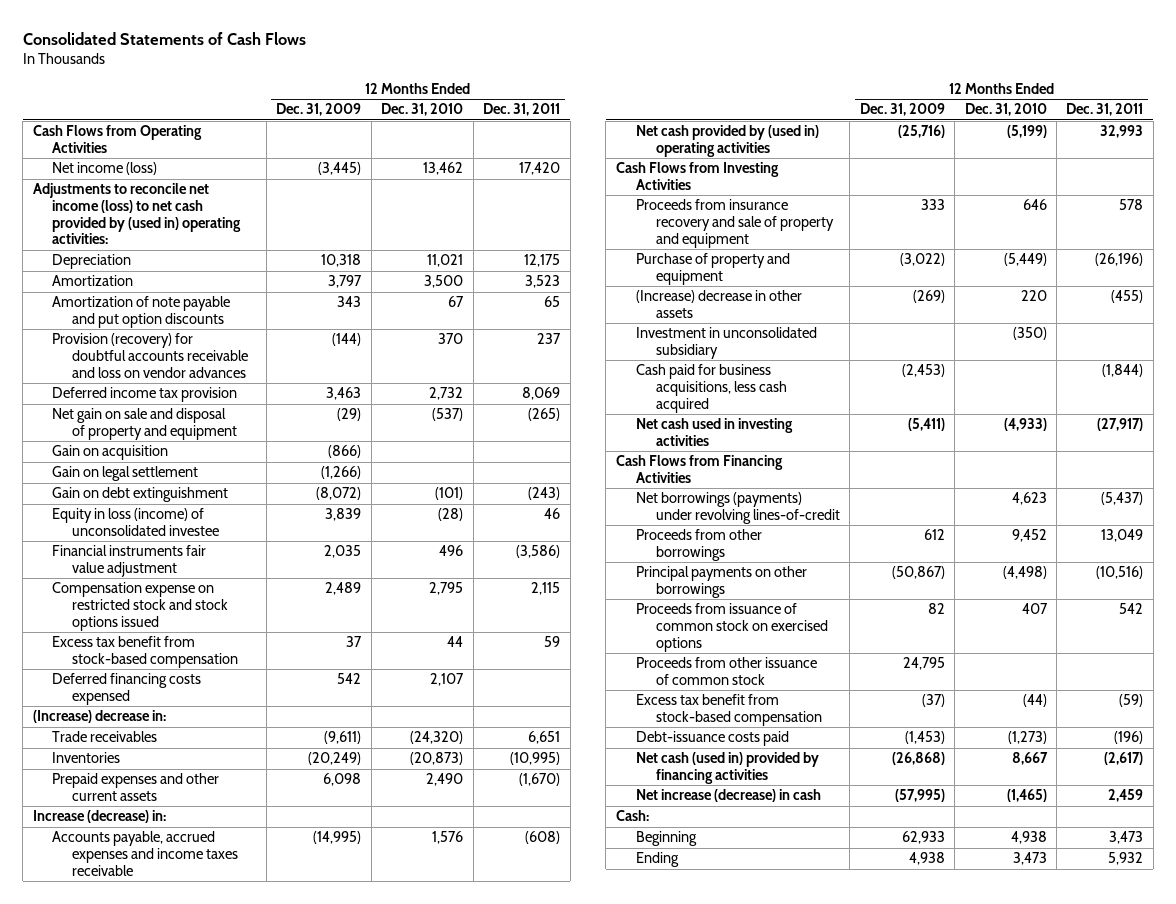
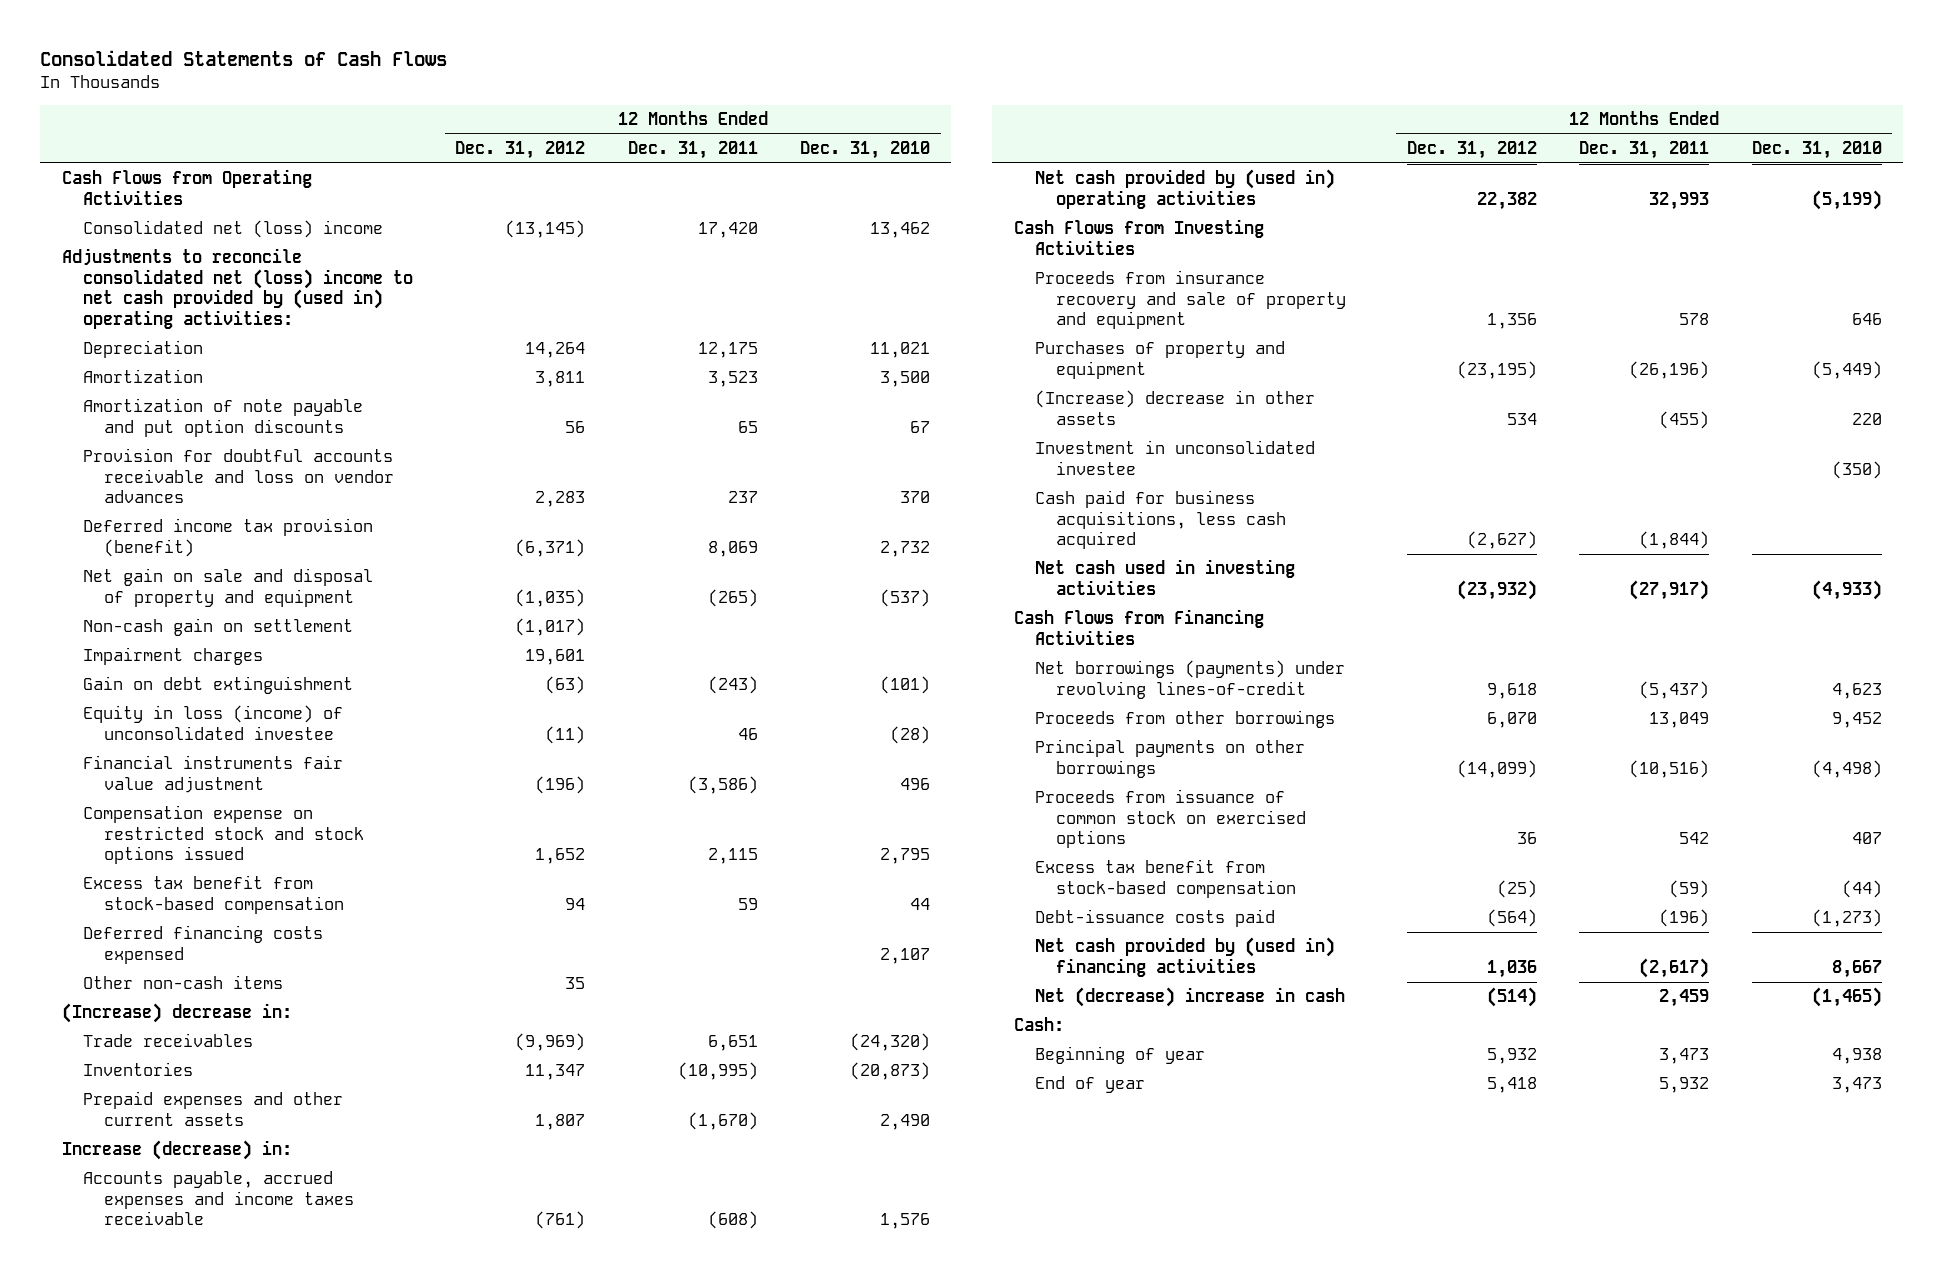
- | 12 Months Ended Dec. 31, 2009 | 12 Months Ended Dec. 31, 2010 | 12 Months Ended Dec. 31, 2011
+ | 12 Months Ended Dec. 31, 2012 | 12 Months Ended Dec. 31, 2011 | 12 Months Ended Dec. 31, 2010
- Net income (loss) | (3,445) | 13,462 | 17,420
- Adjustments to reconcile net income (loss) to net cash provided by (used in) operating activities:
+ Consolidated net (loss) income | (13,145) | 17,420 | 13,462
+ Adjustments to reconcile consolidated net (loss) income to net cash provided by (used in) operating activities:
- Provision (recovery) for doubtful accounts receivable and loss on vendor advances | (144) | 370 | 237
- Deferred income tax provision | 3,463 | 2,732 | 8,069
+ Provision for doubtful accounts receivable and loss on vendor advances | 2,283 | 237 | 370
+ Deferred income tax provision (benefit) | (6,371) | 8,069 | 2,732
- Gain on acquisition | (866) | |
- Gain on legal settlement | (1,266) | |
+ Non-cash gain on settlement | (1,017) | |
+ Impairment charges | 19,601 | |
+ Other non-cash items | 35 | |
- Purchase of property and equipment | (3,022) | (5,449) | (26,196)
+ Purchases of property and equipment | (23,195) | (26,196) | (5,449)
- Investment in unconsolidated subsidiary | | (350) |
+ Investment in unconsolidated investee | | | (350)
- Proceeds from other issuance of common stock | 24,795 | |
- Net cash (used in) provided by financing activities | (26,868) | 8,667 | (2,617)
- Net increase (decrease) in cash | (57,995) | (1,465) | 2,459
+ Net cash provided by (used in) financing activities | 1,036 | (2,617) | 8,667
+ Net (decrease) increase in cash | (514) | 2,459 | (1,465)
- Beginning | 62,933 | 4,938 | 3,473
- Ending | 4,938 | 3,473 | 5,932
+ Beginning of year | 5,932 | 3,473 | 4,938
+ End of year | 5,418 | 5,932 | 3,473

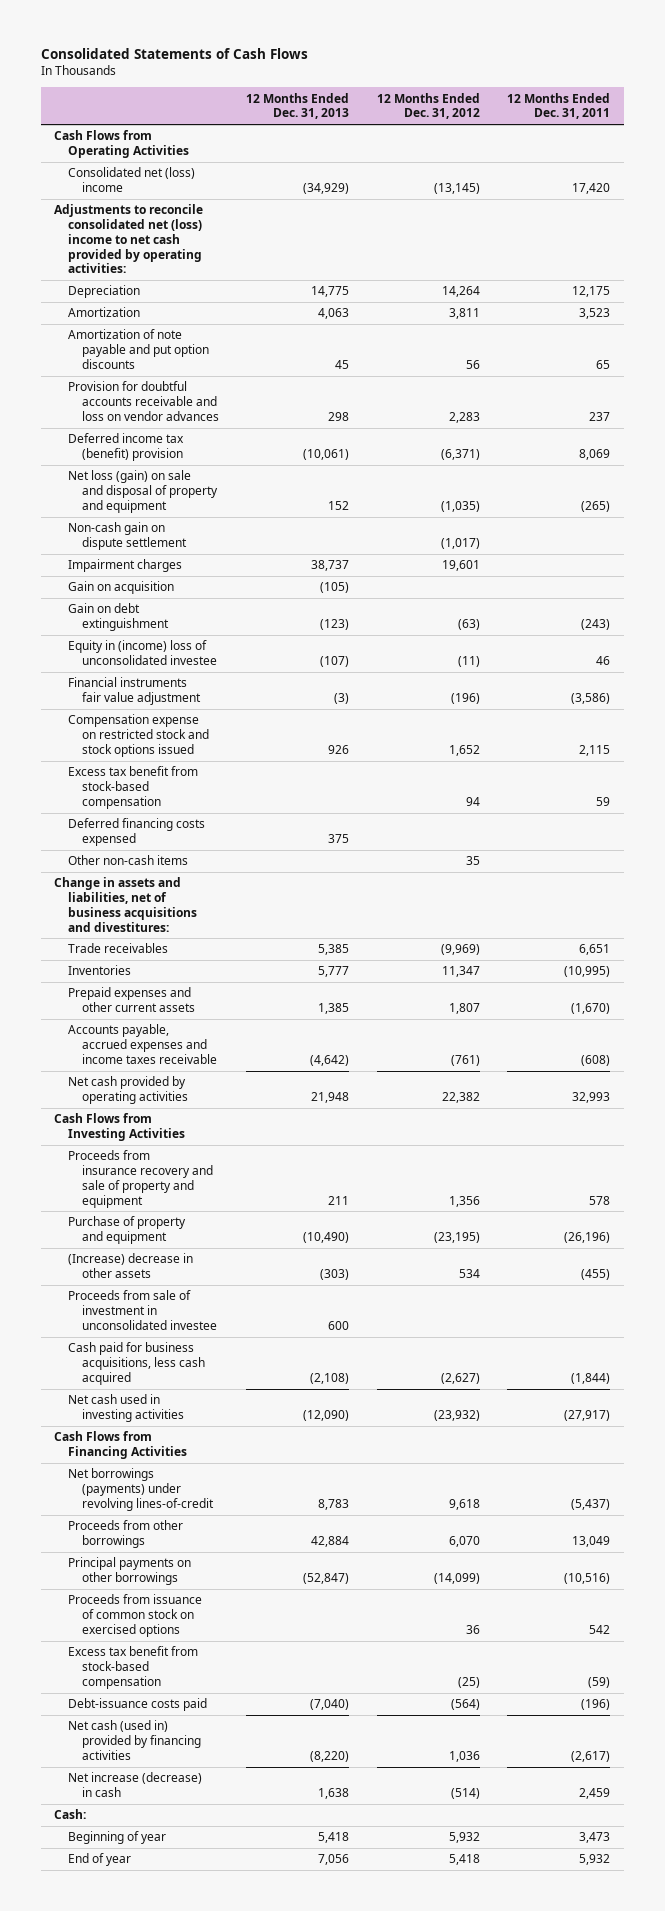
- | 12 Months Ended Dec. 31, 2012 | 12 Months Ended Dec. 31, 2011 | 12 Months Ended Dec. 31, 2010
+ | 12 Months Ended Dec. 31, 2013 | 12 Months Ended Dec. 31, 2012 | 12 Months Ended Dec. 31, 2011
- Adjustments to reconcile consolidated net (loss) income to net cash provided by (used in) operating activities:
+ Adjustments to reconcile consolidated net (loss) income to net cash provided by operating activities:
- Deferred income tax provision (benefit) | (6,371) | 8,069 | 2,732
- Net gain on sale and disposal of property and equipment | (1,035) | (265) | (537)
- Non-cash gain on settlement | (1,017) | |
+ Deferred income tax (benefit) provision | (10,061) | (6,371) | 8,069
+ Net loss (gain) on sale and disposal of property and equipment | 152 | (1,035) | (265)
+ Non-cash gain on dispute settlement | | (1,017) |
+ Gain on acquisition | (105) | |
- Equity in loss (income) of unconsolidated investee | (11) | 46 | (28)
+ Equity in (income) loss of unconsolidated investee | (107) | (11) | 46
- (Increase) decrease in:
+ Change in assets and liabilities, net of business acquisitions and divestitures:
- Increase (decrease) in:
- Net cash provided by (used in) operating activities | 22,382 | 32,993 | (5,199)
+ Net cash provided by operating activities | 21,948 | 22,382 | 32,993
- Purchases of property and equipment | (23,195) | (26,196) | (5,449)
+ Purchase of property and equipment | (10,490) | (23,195) | (26,196)
- Investment in unconsolidated investee | | | (350)
+ Proceeds from sale of investment in unconsolidated investee | 600 | |
- Net cash provided by (used in) financing activities | 1,036 | (2,617) | 8,667
- Net (decrease) increase in cash | (514) | 2,459 | (1,465)
+ Net cash (used in) provided by financing activities | (8,220) | 1,036 | (2,617)
+ Net increase (decrease) in cash | 1,638 | (514) | 2,459

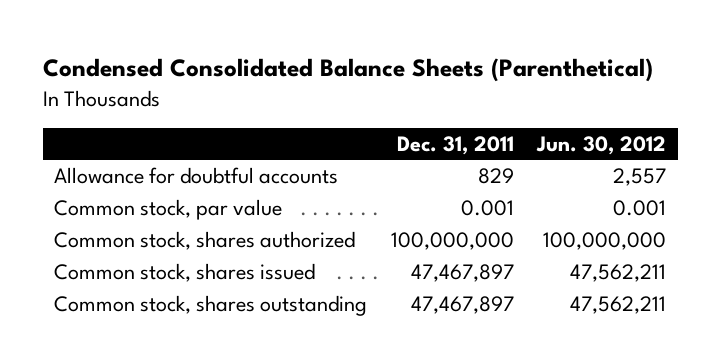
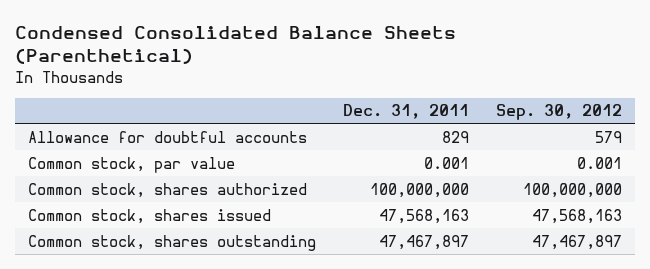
- | Dec. 31, 2011 | Jun. 30, 2012
+ | Dec. 31, 2011 | Sep. 30, 2012
- Common stock, shares issued | 47,467,897 | 47,562,211
+ Common stock, shares issued | 47,568,163 | 47,568,163

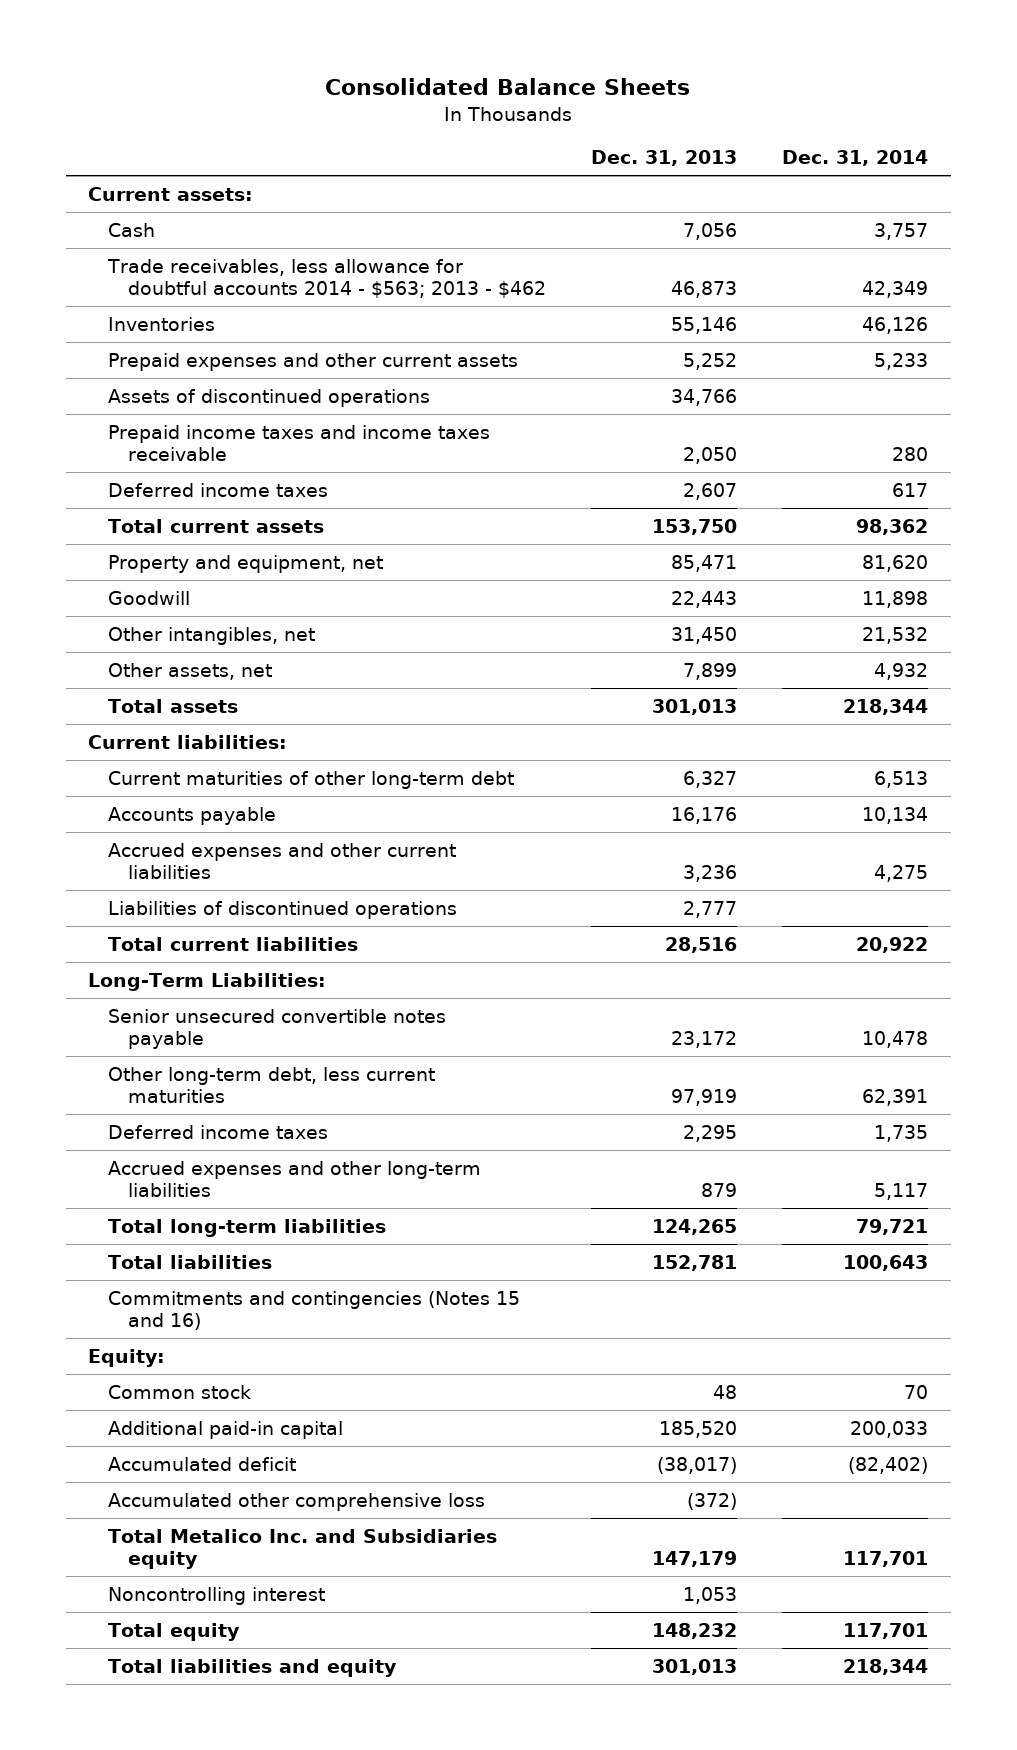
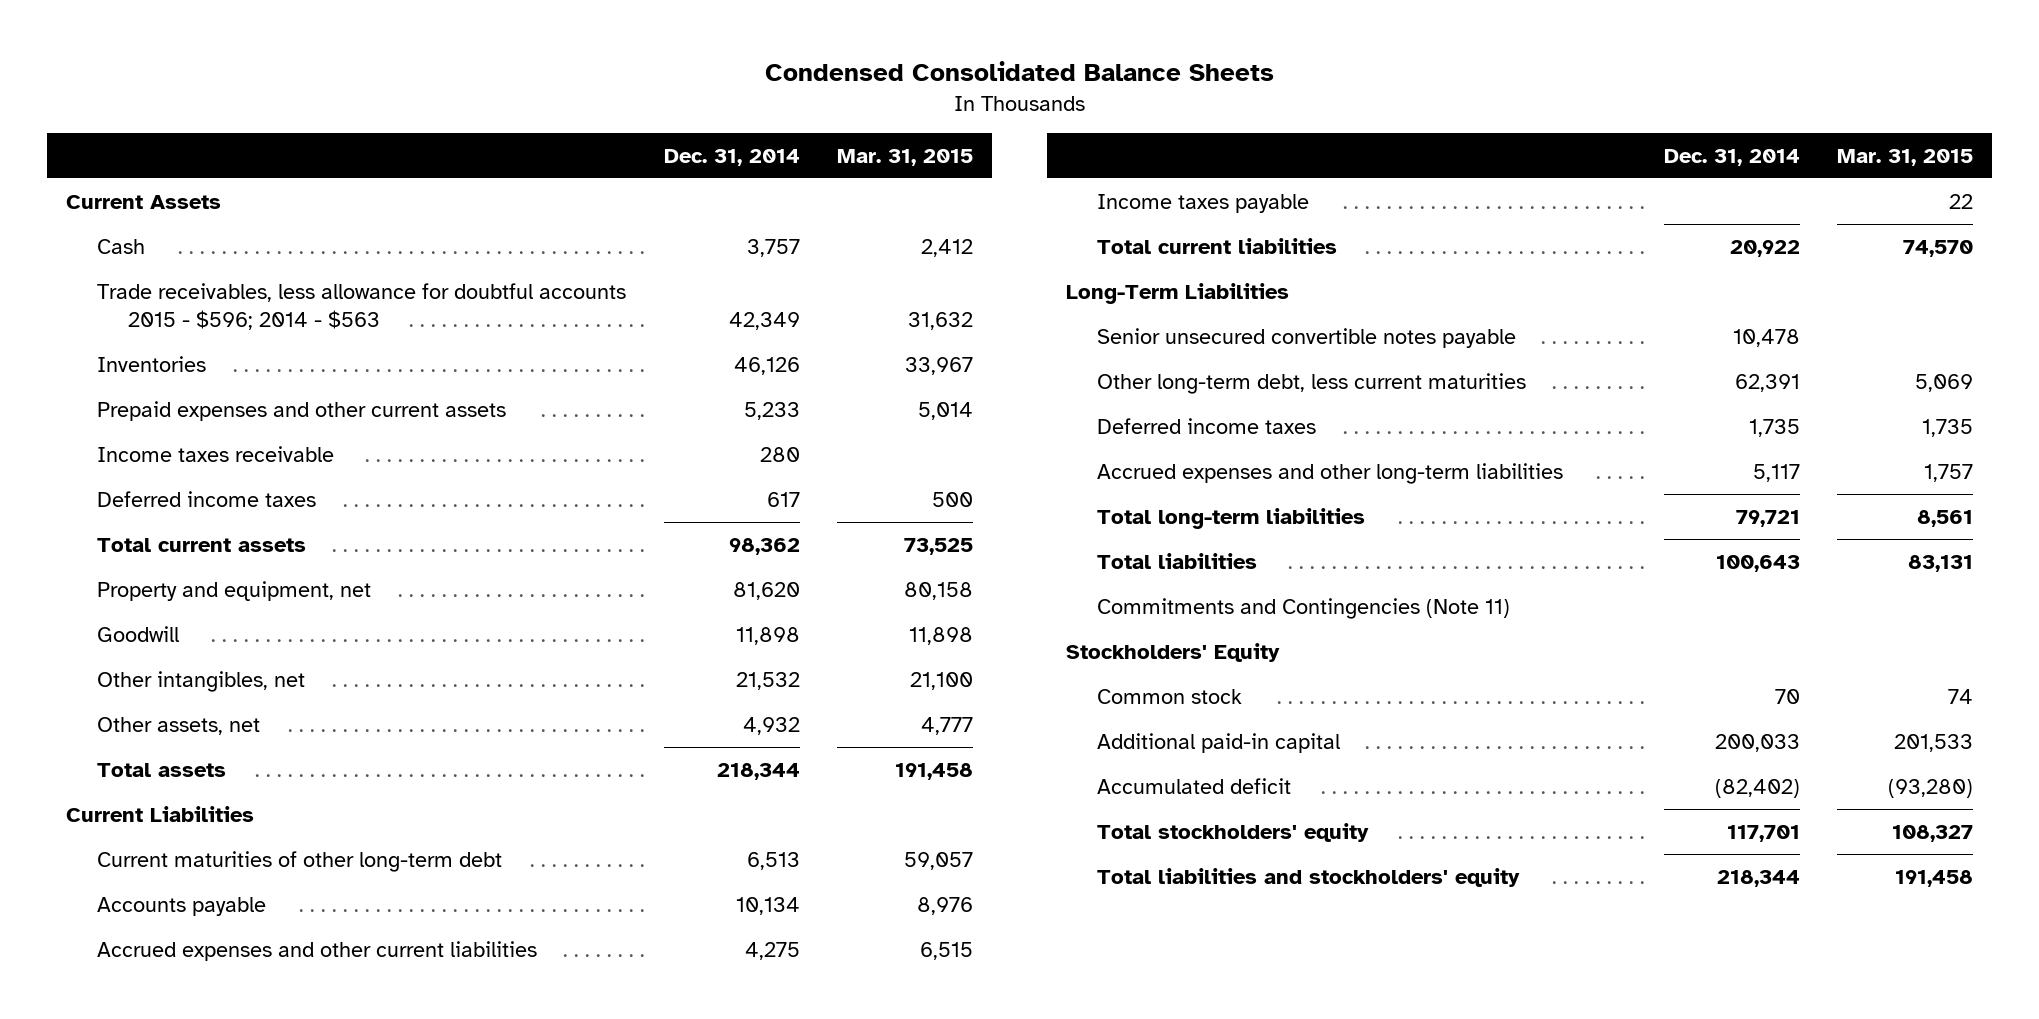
- Consolidated Balance Sheets
+ Condensed Consolidated Balance Sheets
- | Dec. 31, 2013 | Dec. 31, 2014
+ | Dec. 31, 2014 | Mar. 31, 2015
- Current assets:
+ Current Assets
- Trade receivables, less allowance for doubtful accounts 2014 - $563; 2013 - $462 | 46,873 | 42,349
+ Trade receivables, less allowance for doubtful accounts 2015 - $596; 2014 - $563 | 42,349 | 31,632
- Assets of discontinued operations | 34,766 |
- Prepaid income taxes and income taxes receivable | 2,050 | 280
+ Income taxes receivable | 280 |
- Current liabilities:
+ Current Liabilities
- Liabilities of discontinued operations | 2,777 |
+ Income taxes payable | | 22
- Long-Term Liabilities:
+ Long-Term Liabilities
- Commitments and contingencies (Notes 15 and 16)
- Equity:
+ Commitments and Contingencies (Note 11)
+ Stockholders' Equity
- Accumulated other comprehensive loss | (372) |
- Total Metalico Inc. and Subsidiaries equity | 147,179 | 117,701
- Noncontrolling interest | 1,053 |
- Total equity | 148,232 | 117,701
- Total liabilities and equity | 301,013 | 218,344
+ Total stockholders' equity | 117,701 | 108,327
+ Total liabilities and stockholders' equity | 218,344 | 191,458

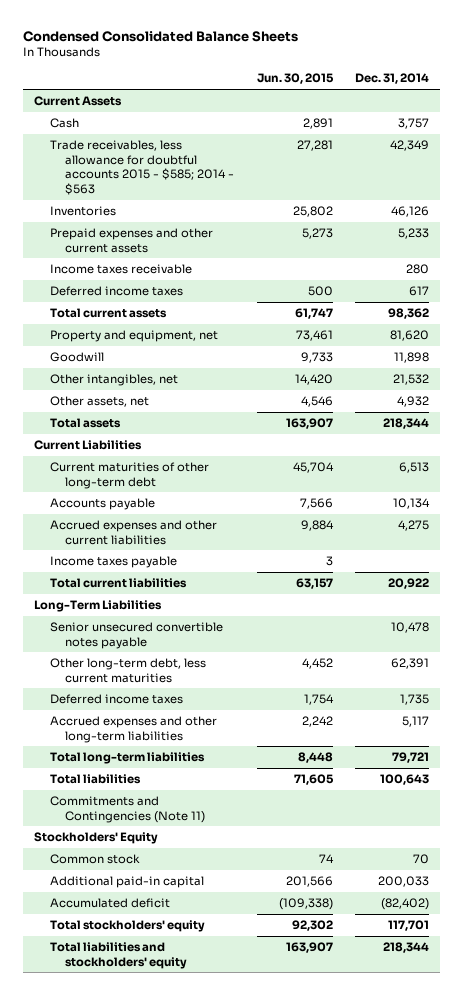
- | Dec. 31, 2014 | Mar. 31, 2015
+ | Jun. 30, 2015 | Dec. 31, 2014
- Trade receivables, less allowance for doubtful accounts 2015 - $596; 2014 - $563 | 42,349 | 31,632
+ Trade receivables, less allowance for doubtful accounts 2015 - $585; 2014 - $563 | 27,281 | 42,349

